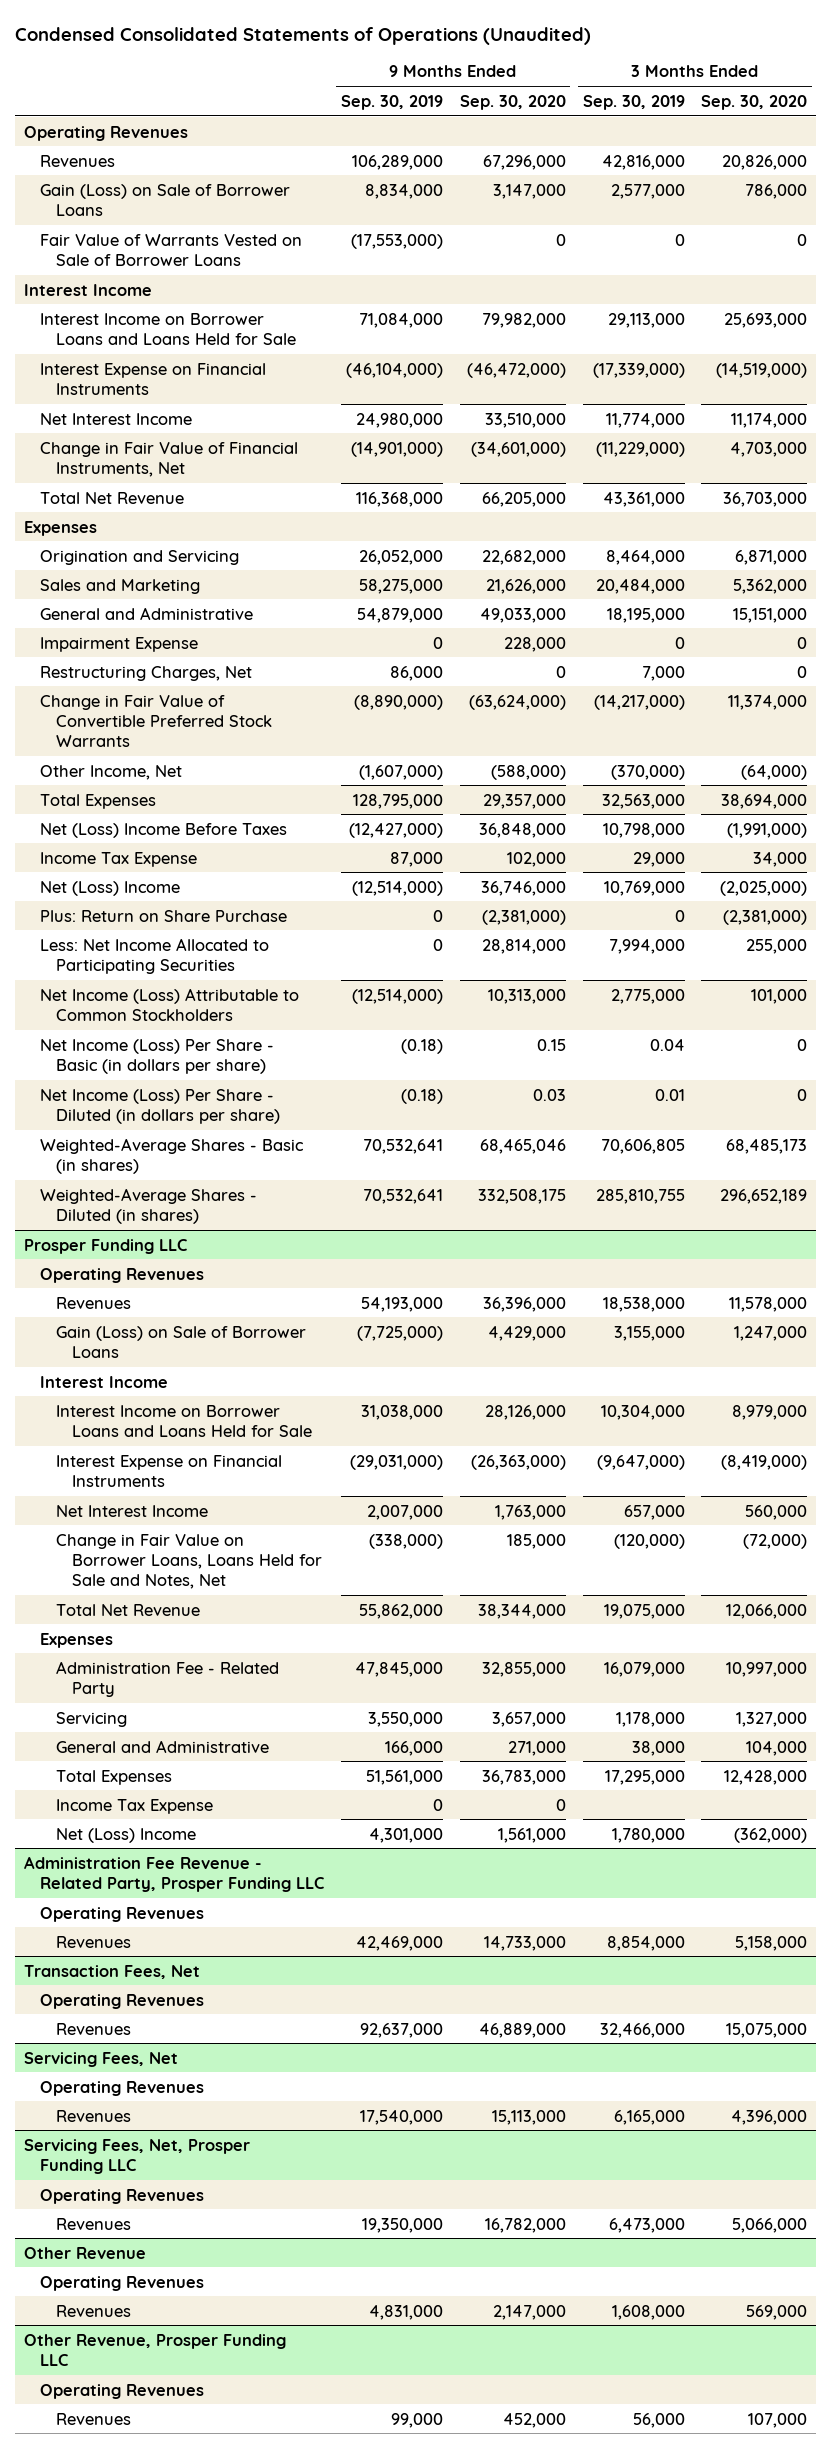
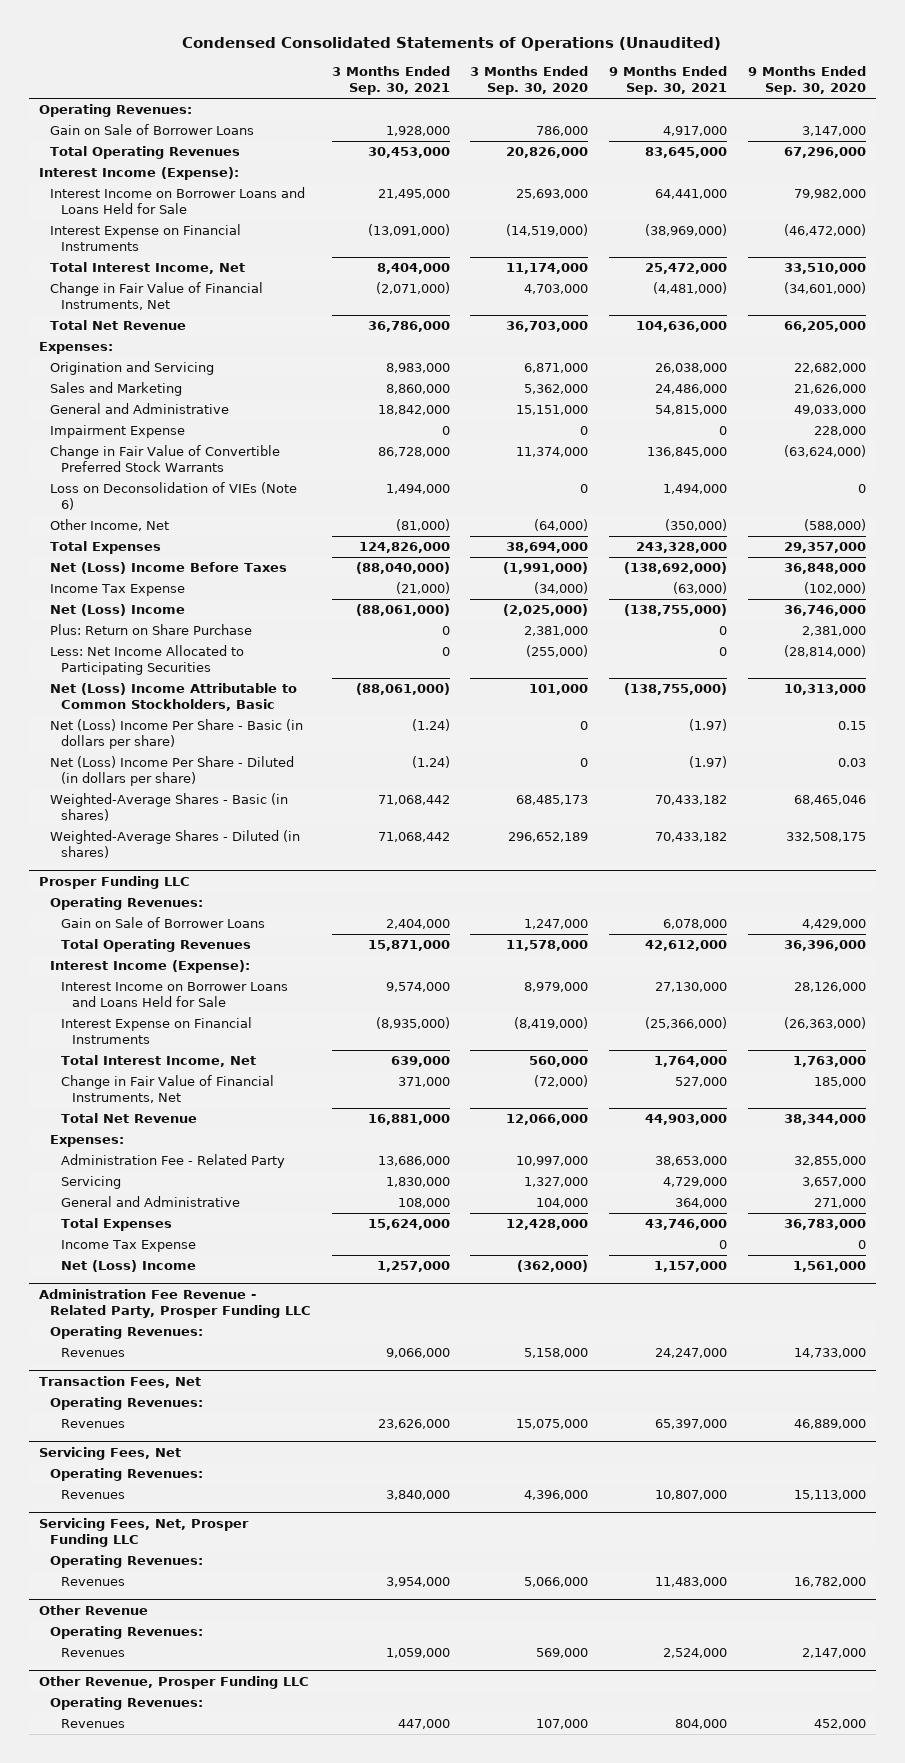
- | 9 Months Ended Sep. 30, 2019 | 9 Months Ended Sep. 30, 2020 | 3 Months Ended Sep. 30, 2019 | 3 Months Ended Sep. 30, 2020
+ | 3 Months Ended Sep. 30, 2021 | 3 Months Ended Sep. 30, 2020 | 9 Months Ended Sep. 30, 2021 | 9 Months Ended Sep. 30, 2020
- Operating Revenues
- Revenues | 106,289,000 | 67,296,000 | 42,816,000 | 20,826,000
- Gain (Loss) on Sale of Borrower Loans | 8,834,000 | 3,147,000 | 2,577,000 | 786,000
- Fair Value of Warrants Vested on Sale of Borrower Loans | (17,553,000) | 0 | 0 | 0
- Interest Income
+ Operating Revenues:
+ Gain on Sale of Borrower Loans | 1,928,000 | 786,000 | 4,917,000 | 3,147,000
+ Total Operating Revenues | 30,453,000 | 20,826,000 | 83,645,000 | 67,296,000
+ Interest Income (Expense):
- Net Interest Income | 24,980,000 | 33,510,000 | 11,774,000 | 11,174,000
+ Total Interest Income, Net | 8,404,000 | 11,174,000 | 25,472,000 | 33,510,000
- Expenses
+ Expenses:
- Restructuring Charges, Net | 86,000 | 0 | 7,000 | 0
+ Loss on Deconsolidation of VIEs (Note 6) | 1,494,000 | 0 | 1,494,000 | 0
- Income Tax Expense | 87,000 | 102,000 | 29,000 | 34,000
+ Income Tax Expense | (21,000) | (34,000) | (63,000) | (102,000)
- Plus: Return on Share Purchase | 0 | (2,381,000) | 0 | (2,381,000)
- Less: Net Income Allocated to Participating Securities | 0 | 28,814,000 | 7,994,000 | 255,000
- Net Income (Loss) Attributable to Common Stockholders | (12,514,000) | 10,313,000 | 2,775,000 | 101,000
- Net Income (Loss) Per Share - Basic (in dollars per share) | (0.18) | 0.15 | 0.04 | 0
- Net Income (Loss) Per Share - Diluted (in dollars per share) | (0.18) | 0.03 | 0.01 | 0
+ Plus: Return on Share Purchase | 0 | 2,381,000 | 0 | 2,381,000
+ Less: Net Income Allocated to Participating Securities | 0 | (255,000) | 0 | (28,814,000)
+ Net (Loss) Income Attributable to Common Stockholders, Basic | (88,061,000) | 101,000 | (138,755,000) | 10,313,000
+ Net (Loss) Income Per Share - Basic (in dollars per share) | (1.24) | 0 | (1.97) | 0.15
+ Net (Loss) Income Per Share - Diluted (in dollars per share) | (1.24) | 0 | (1.97) | 0.03
@ Prosper Funding LLC
- Operating Revenues
- Revenues | 54,193,000 | 36,396,000 | 18,538,000 | 11,578,000
- Gain (Loss) on Sale of Borrower Loans | (7,725,000) | 4,429,000 | 3,155,000 | 1,247,000
- Interest Income
+ Operating Revenues:
+ Gain on Sale of Borrower Loans | 2,404,000 | 1,247,000 | 6,078,000 | 4,429,000
+ Total Operating Revenues | 15,871,000 | 11,578,000 | 42,612,000 | 36,396,000
+ Interest Income (Expense):
- Net Interest Income | 2,007,000 | 1,763,000 | 657,000 | 560,000
- Change in Fair Value on Borrower Loans, Loans Held for Sale and Notes, Net | (338,000) | 185,000 | (120,000) | (72,000)
+ Total Interest Income, Net | 639,000 | 560,000 | 1,764,000 | 1,763,000
+ Change in Fair Value of Financial Instruments, Net | 371,000 | (72,000) | 527,000 | 185,000
- Expenses
+ Expenses:
@ Administration Fee Revenue - Related Party, Prosper Funding LLC
- Operating Revenues
+ Operating Revenues:
@ Transaction Fees, Net
- Operating Revenues
+ Operating Revenues:
@ Servicing Fees, Net
- Operating Revenues
+ Operating Revenues:
@ Servicing Fees, Net, Prosper Funding LLC
- Operating Revenues
+ Operating Revenues:
@ Other Revenue
- Operating Revenues
+ Operating Revenues:
@ Other Revenue, Prosper Funding LLC
- Operating Revenues
+ Operating Revenues:

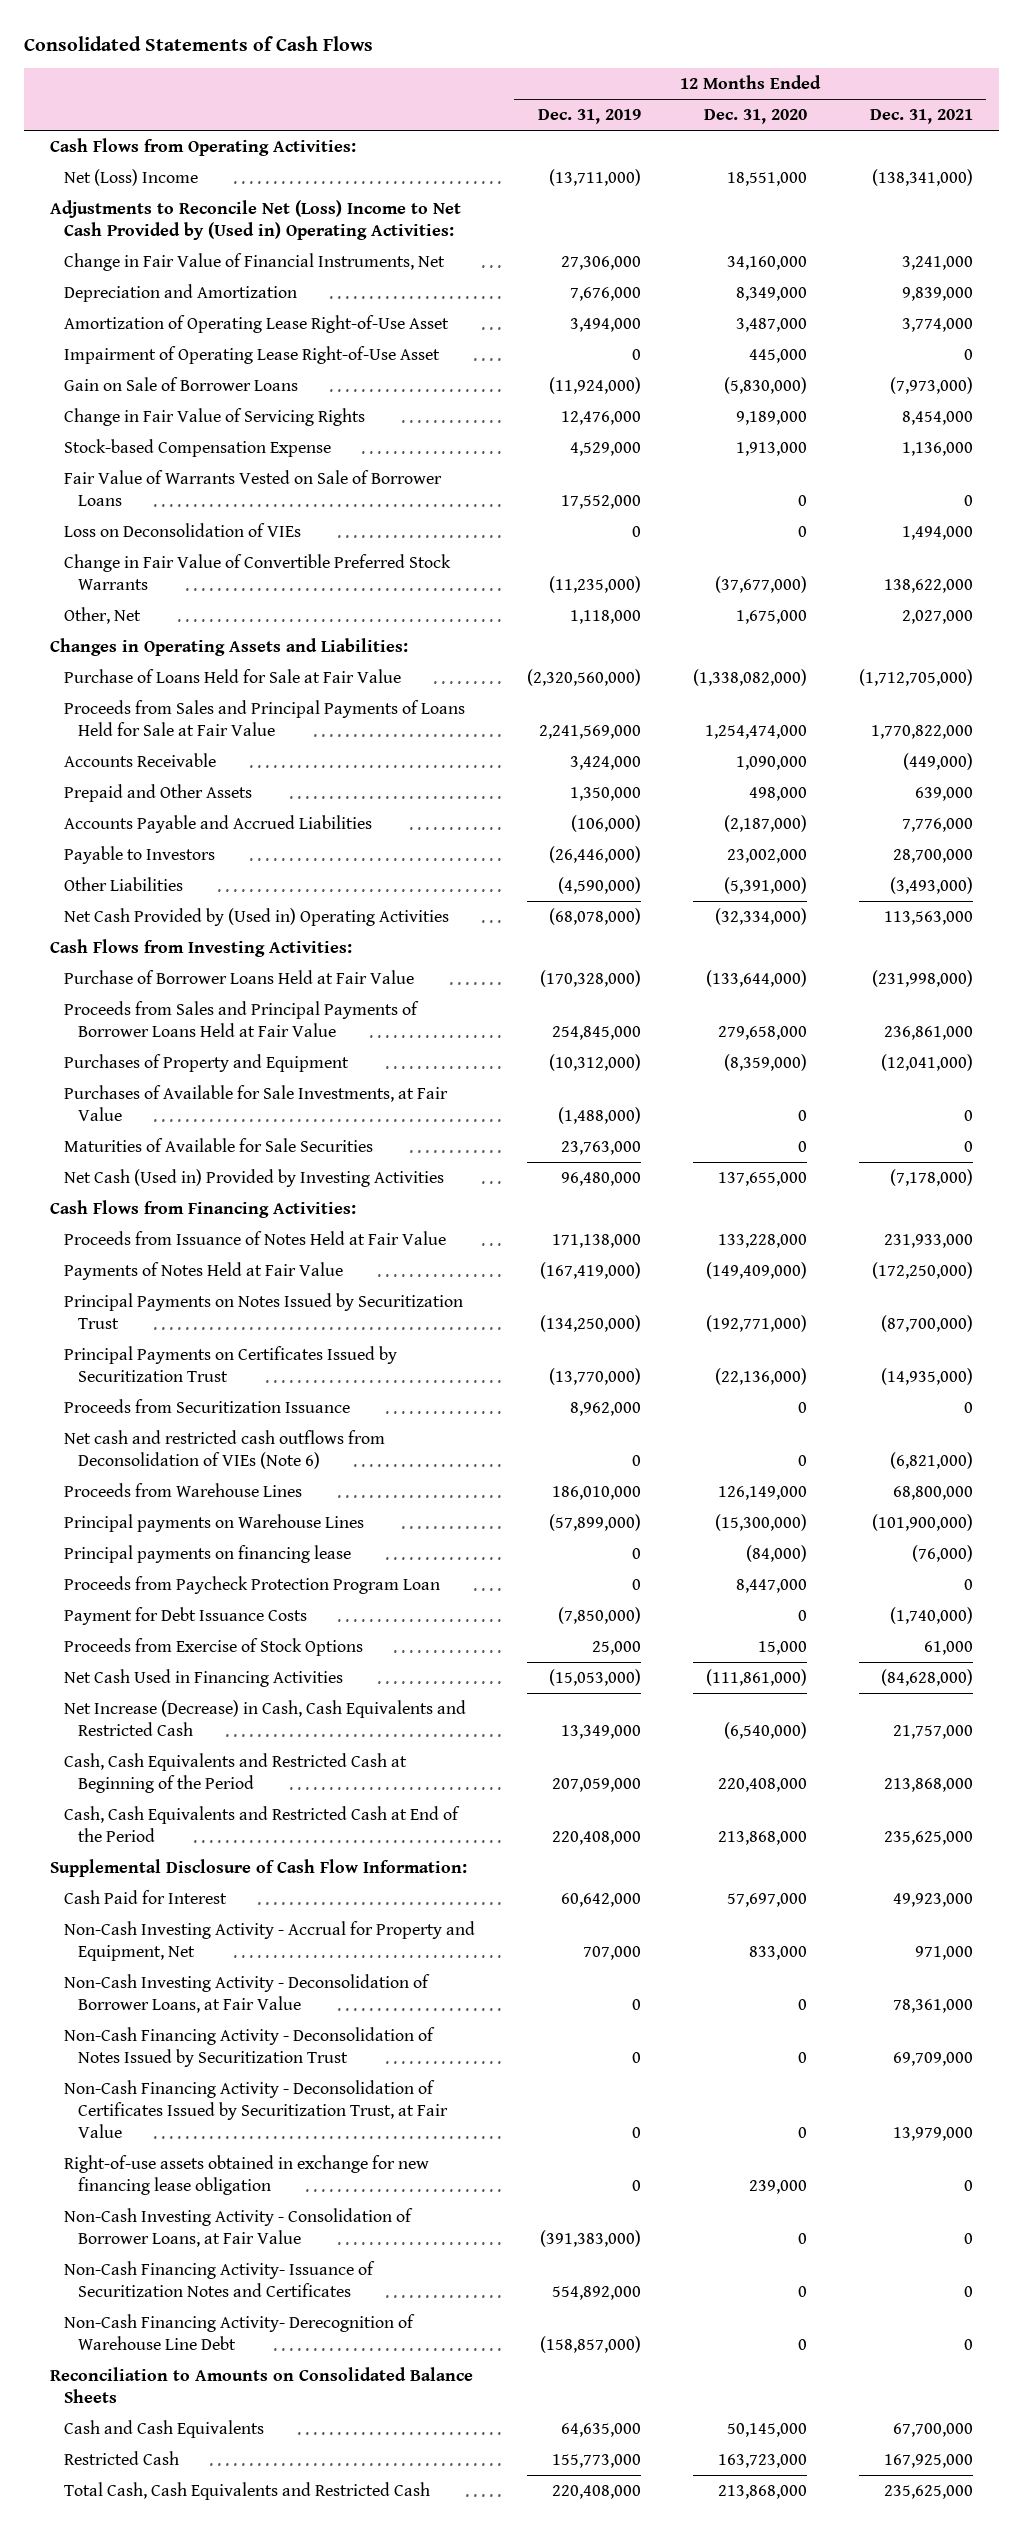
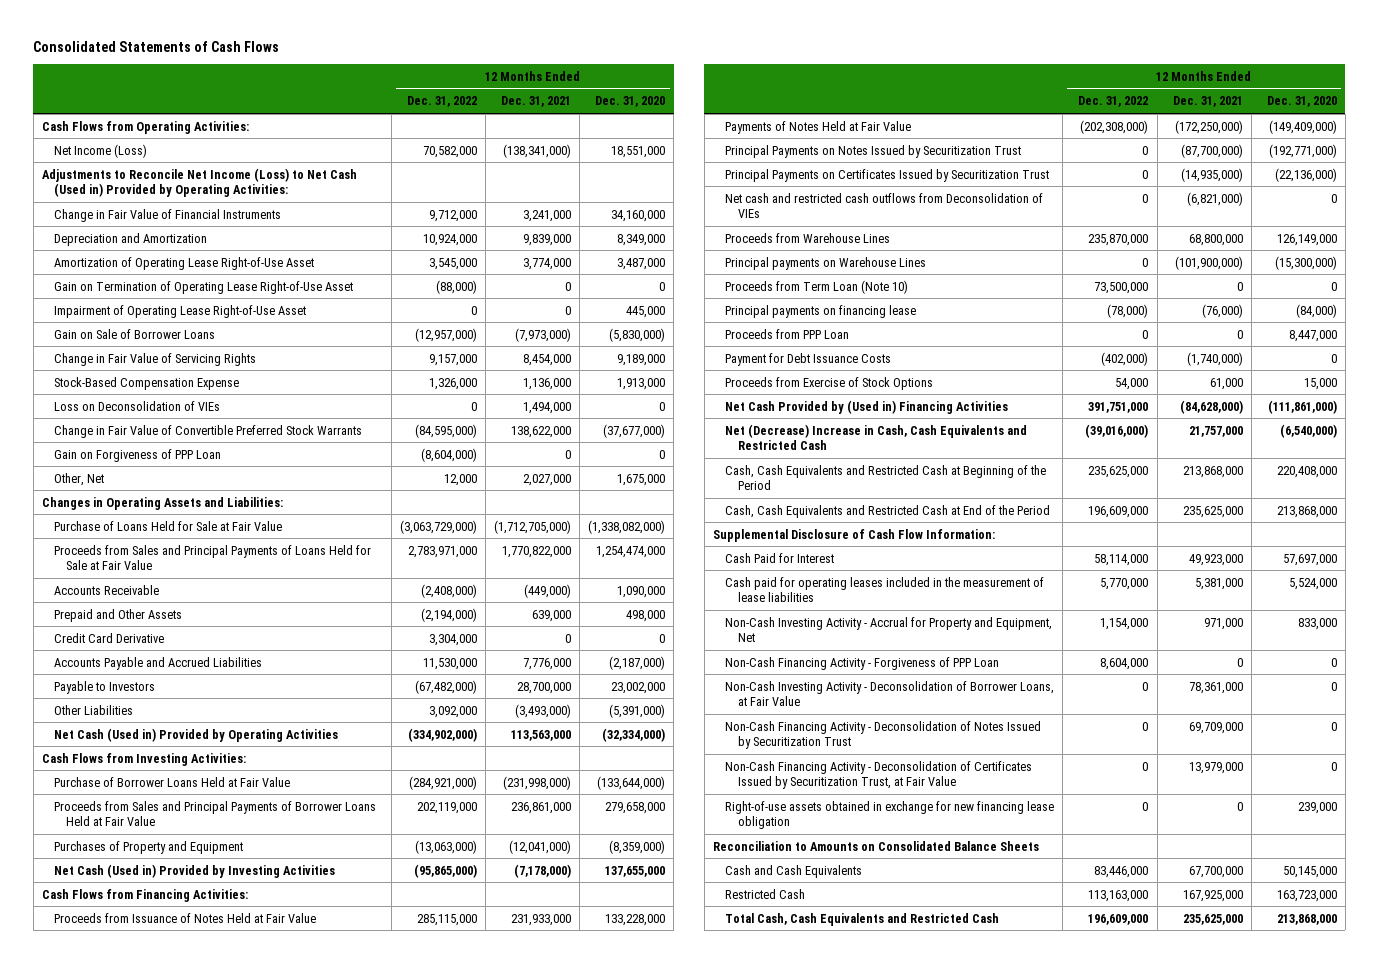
- | 12 Months Ended Dec. 31, 2019 | 12 Months Ended Dec. 31, 2020 | 12 Months Ended Dec. 31, 2021
+ | 12 Months Ended Dec. 31, 2022 | 12 Months Ended Dec. 31, 2021 | 12 Months Ended Dec. 31, 2020
- Net (Loss) Income | (13,711,000) | 18,551,000 | (138,341,000)
- Adjustments to Reconcile Net (Loss) Income to Net Cash Provided by (Used in) Operating Activities:
- Change in Fair Value of Financial Instruments, Net | 27,306,000 | 34,160,000 | 3,241,000
+ Net Income (Loss) | 70,582,000 | (138,341,000) | 18,551,000
+ Adjustments to Reconcile Net Income (Loss) to Net Cash (Used in) Provided by Operating Activities:
+ Change in Fair Value of Financial Instruments | 9,712,000 | 3,241,000 | 34,160,000
+ Gain on Termination of Operating Lease Right-of-Use Asset | (88,000) | 0 | 0
- Stock-based Compensation Expense | 4,529,000 | 1,913,000 | 1,136,000
- Fair Value of Warrants Vested on Sale of Borrower Loans | 17,552,000 | 0 | 0
+ Stock-Based Compensation Expense | 1,326,000 | 1,136,000 | 1,913,000
+ Gain on Forgiveness of PPP Loan | (8,604,000) | 0 | 0
+ Credit Card Derivative | 3,304,000 | 0 | 0
- Net Cash Provided by (Used in) Operating Activities | (68,078,000) | (32,334,000) | 113,563,000
+ Net Cash (Used in) Provided by Operating Activities | (334,902,000) | 113,563,000 | (32,334,000)
- Purchases of Available for Sale Investments, at Fair Value | (1,488,000) | 0 | 0
- Maturities of Available for Sale Securities | 23,763,000 | 0 | 0
- Proceeds from Securitization Issuance | 8,962,000 | 0 | 0
- Net cash and restricted cash outflows from Deconsolidation of VIEs (Note 6) | 0 | 0 | (6,821,000)
+ Net cash and restricted cash outflows from Deconsolidation of VIEs | 0 | (6,821,000) | 0
+ Proceeds from Term Loan (Note 10) | 73,500,000 | 0 | 0
- Proceeds from Paycheck Protection Program Loan | 0 | 8,447,000 | 0
+ Proceeds from PPP Loan | 0 | 0 | 8,447,000
- Net Cash Used in Financing Activities | (15,053,000) | (111,861,000) | (84,628,000)
- Net Increase (Decrease) in Cash, Cash Equivalents and Restricted Cash | 13,349,000 | (6,540,000) | 21,757,000
+ Net Cash Provided by (Used in) Financing Activities | 391,751,000 | (84,628,000) | (111,861,000)
+ Net (Decrease) Increase in Cash, Cash Equivalents and Restricted Cash | (39,016,000) | 21,757,000 | (6,540,000)
+ Cash paid for operating leases included in the measurement of lease liabilities | 5,770,000 | 5,381,000 | 5,524,000
+ Non-Cash Financing Activity - Forgiveness of PPP Loan | 8,604,000 | 0 | 0
- Non-Cash Investing Activity - Consolidation of Borrower Loans, at Fair Value | (391,383,000) | 0 | 0
- Non-Cash Financing Activity- Issuance of Securitization Notes and Certificates | 554,892,000 | 0 | 0
- Non-Cash Financing Activity- Derecognition of Warehouse Line Debt | (158,857,000) | 0 | 0

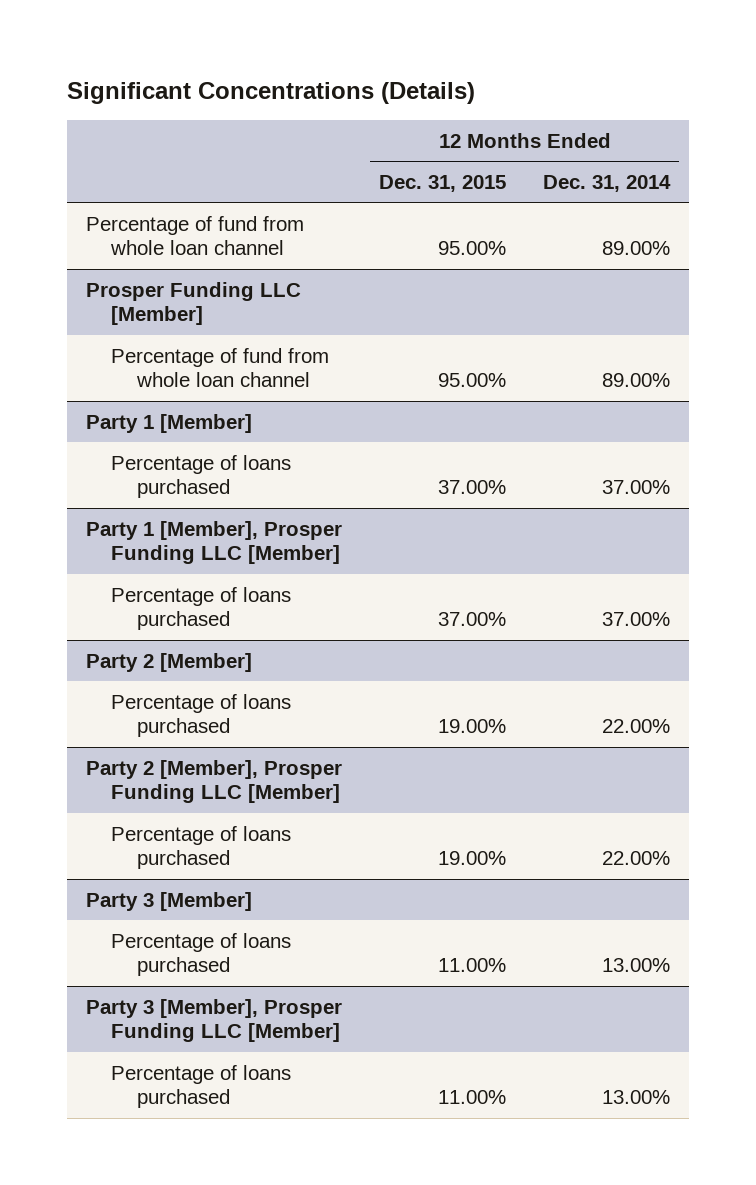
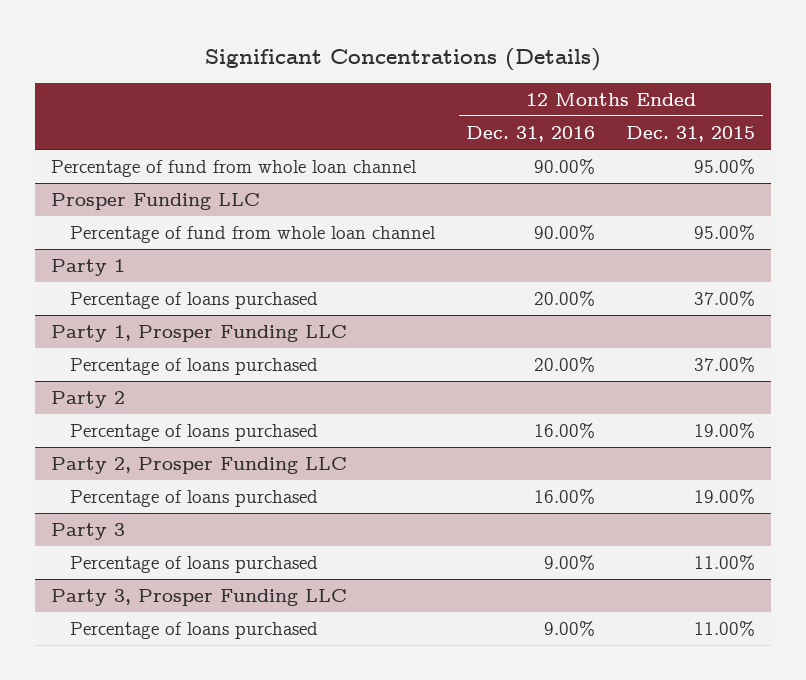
- | 12 Months Ended Dec. 31, 2015 | 12 Months Ended Dec. 31, 2014
+ | 12 Months Ended Dec. 31, 2016 | 12 Months Ended Dec. 31, 2015
- Prosper Funding LLC [Member]
+ Prosper Funding LLC
- Party 1 [Member]
+ Party 1
- Party 1 [Member], Prosper Funding LLC [Member]
+ Party 1, Prosper Funding LLC
- Party 2 [Member]
+ Party 2
- Party 2 [Member], Prosper Funding LLC [Member]
+ Party 2, Prosper Funding LLC
- Party 3 [Member]
+ Party 3
- Party 3 [Member], Prosper Funding LLC [Member]
+ Party 3, Prosper Funding LLC

